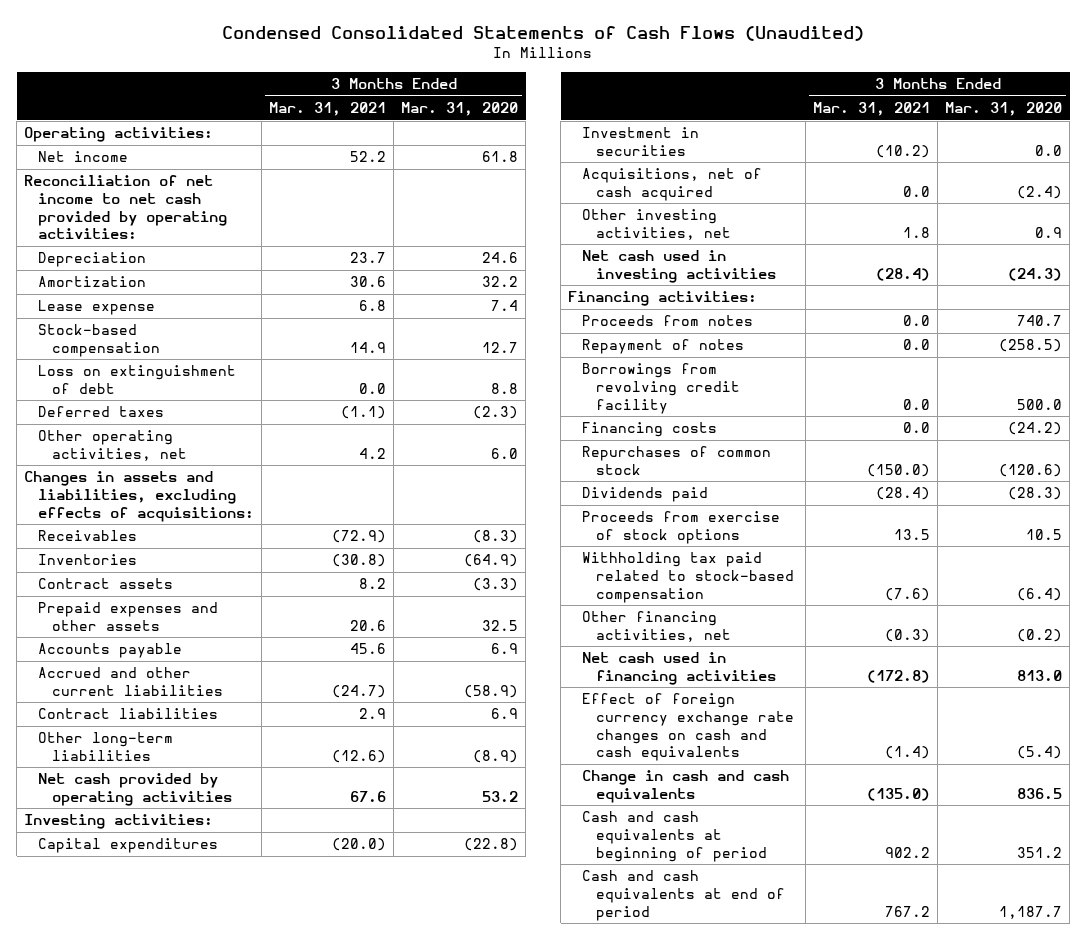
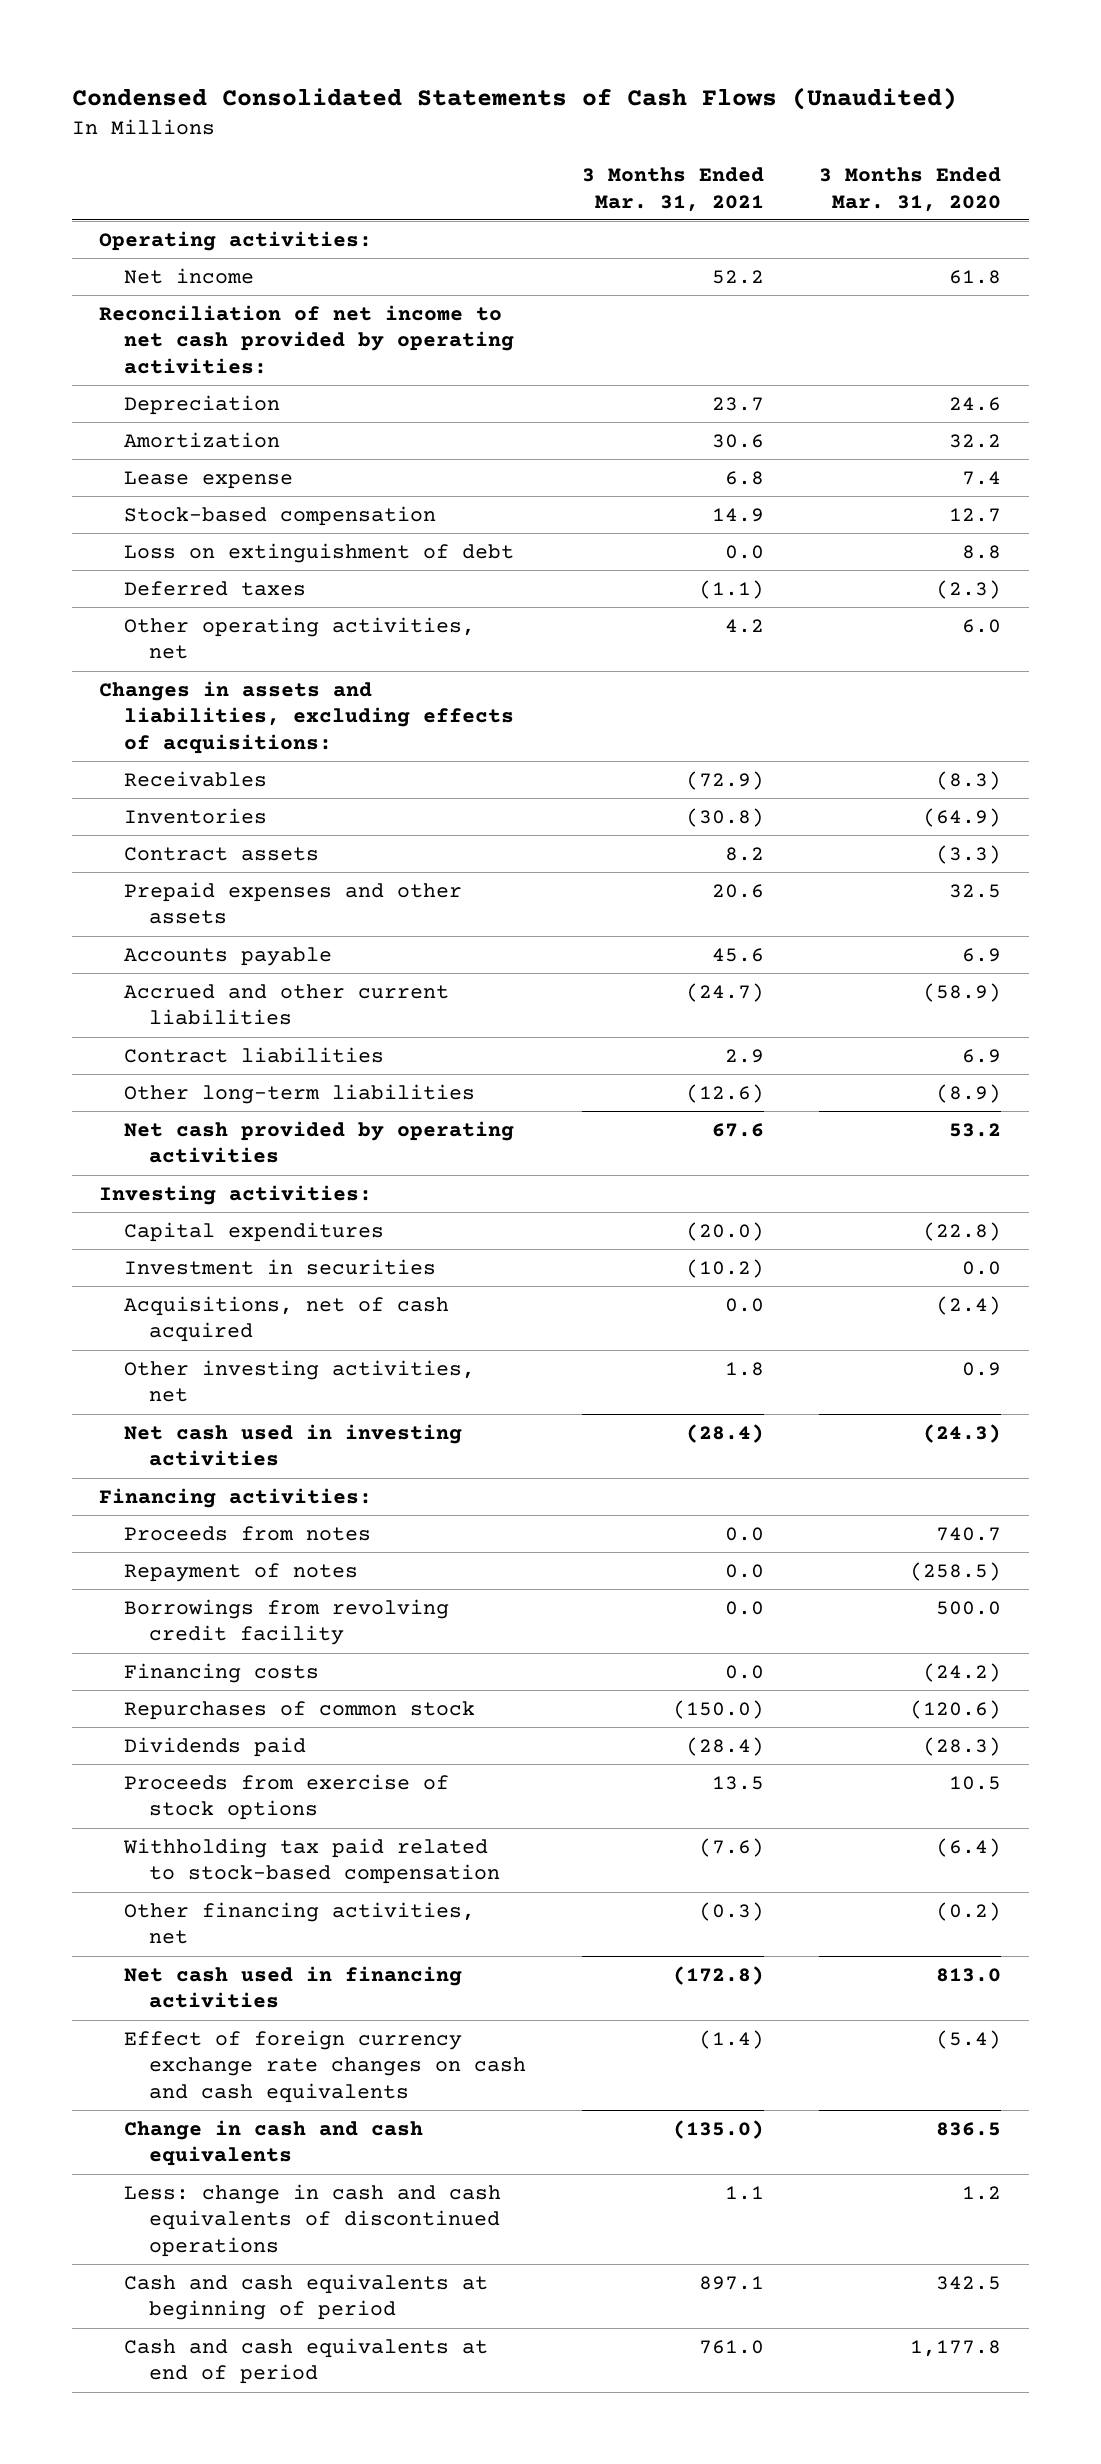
- Cash and cash equivalents at beginning of period | 902.2 | 351.2
- Cash and cash equivalents at end of period | 767.2 | 1,187.7
+ Less: change in cash and cash equivalents of discontinued operations | 1.1 | 1.2
+ Cash and cash equivalents at beginning of period | 897.1 | 342.5
+ Cash and cash equivalents at end of period | 761.0 | 1,177.8

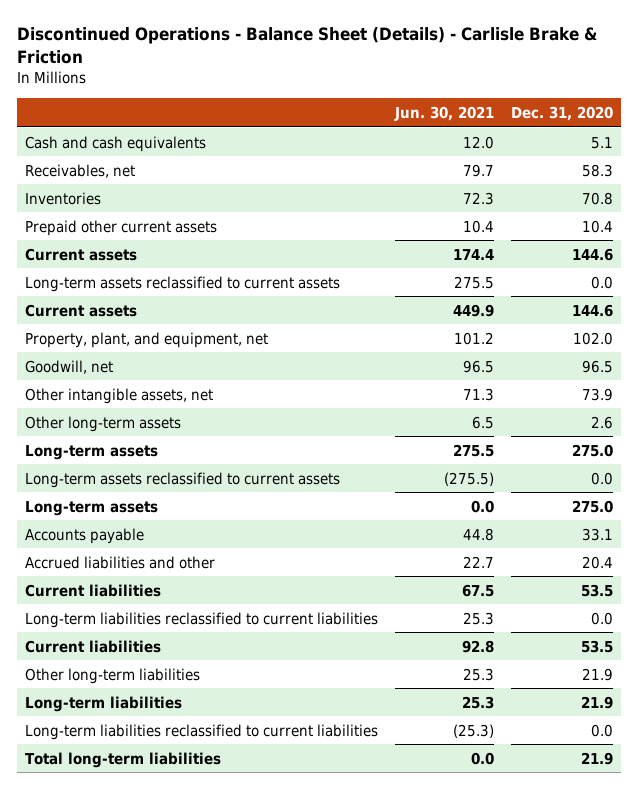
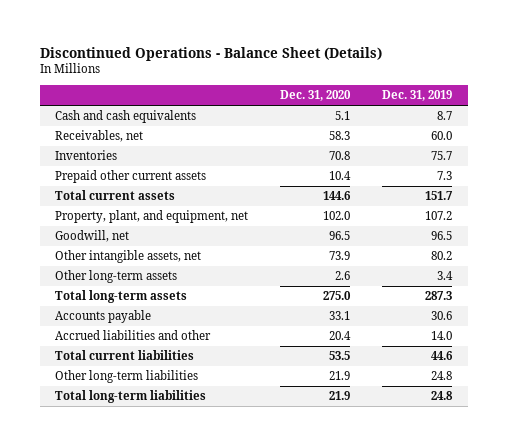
- Discontinued Operations - Balance Sheet (Details) - Carlisle Brake & Friction
+ Discontinued Operations - Balance Sheet (Details)
- | Jun. 30, 2021 | Dec. 31, 2020
+ | Dec. 31, 2020 | Dec. 31, 2019
- Current assets | 174.4 | 144.6
- Long-term assets reclassified to current assets | 275.5 | 0.0
- Current assets | 449.9 | 144.6
+ Total current assets | 144.6 | 151.7
- Long-term assets | 275.5 | 275.0
- Long-term assets reclassified to current assets | (275.5) | 0.0
- Long-term assets | 0.0 | 275.0
+ Total long-term assets | 275.0 | 287.3
- Current liabilities | 67.5 | 53.5
- Long-term liabilities reclassified to current liabilities | 25.3 | 0.0
- Current liabilities | 92.8 | 53.5
+ Total current liabilities | 53.5 | 44.6
- Long-term liabilities | 25.3 | 21.9
- Long-term liabilities reclassified to current liabilities | (25.3) | 0.0

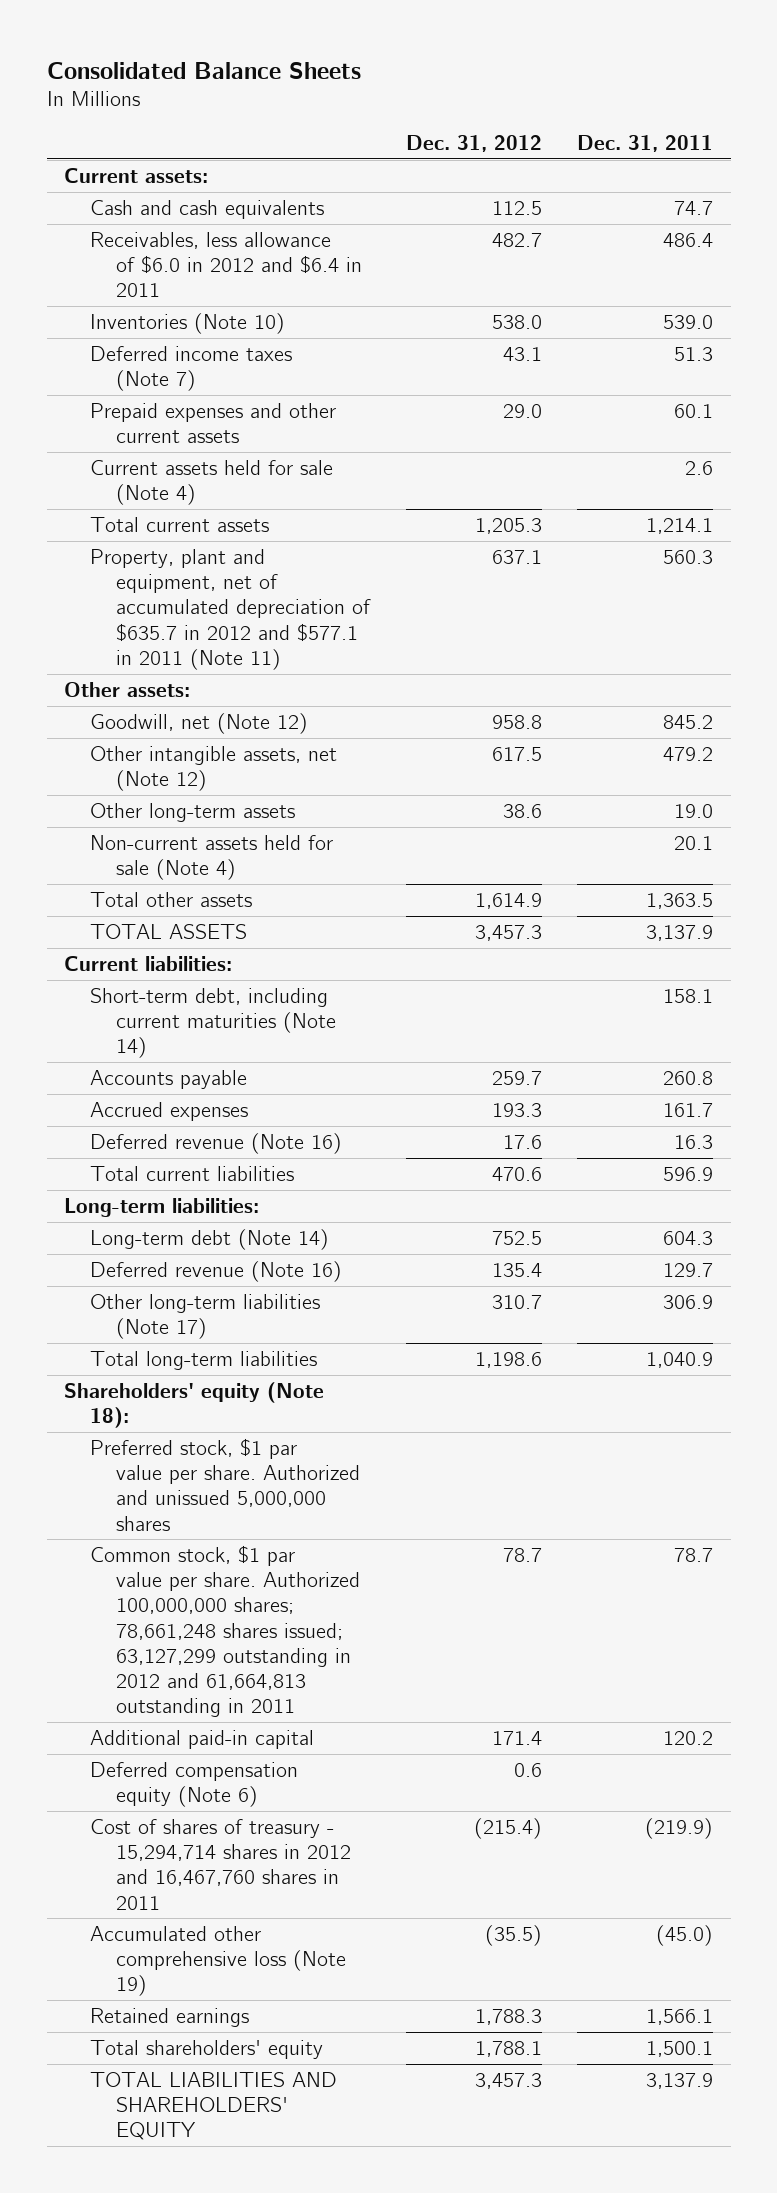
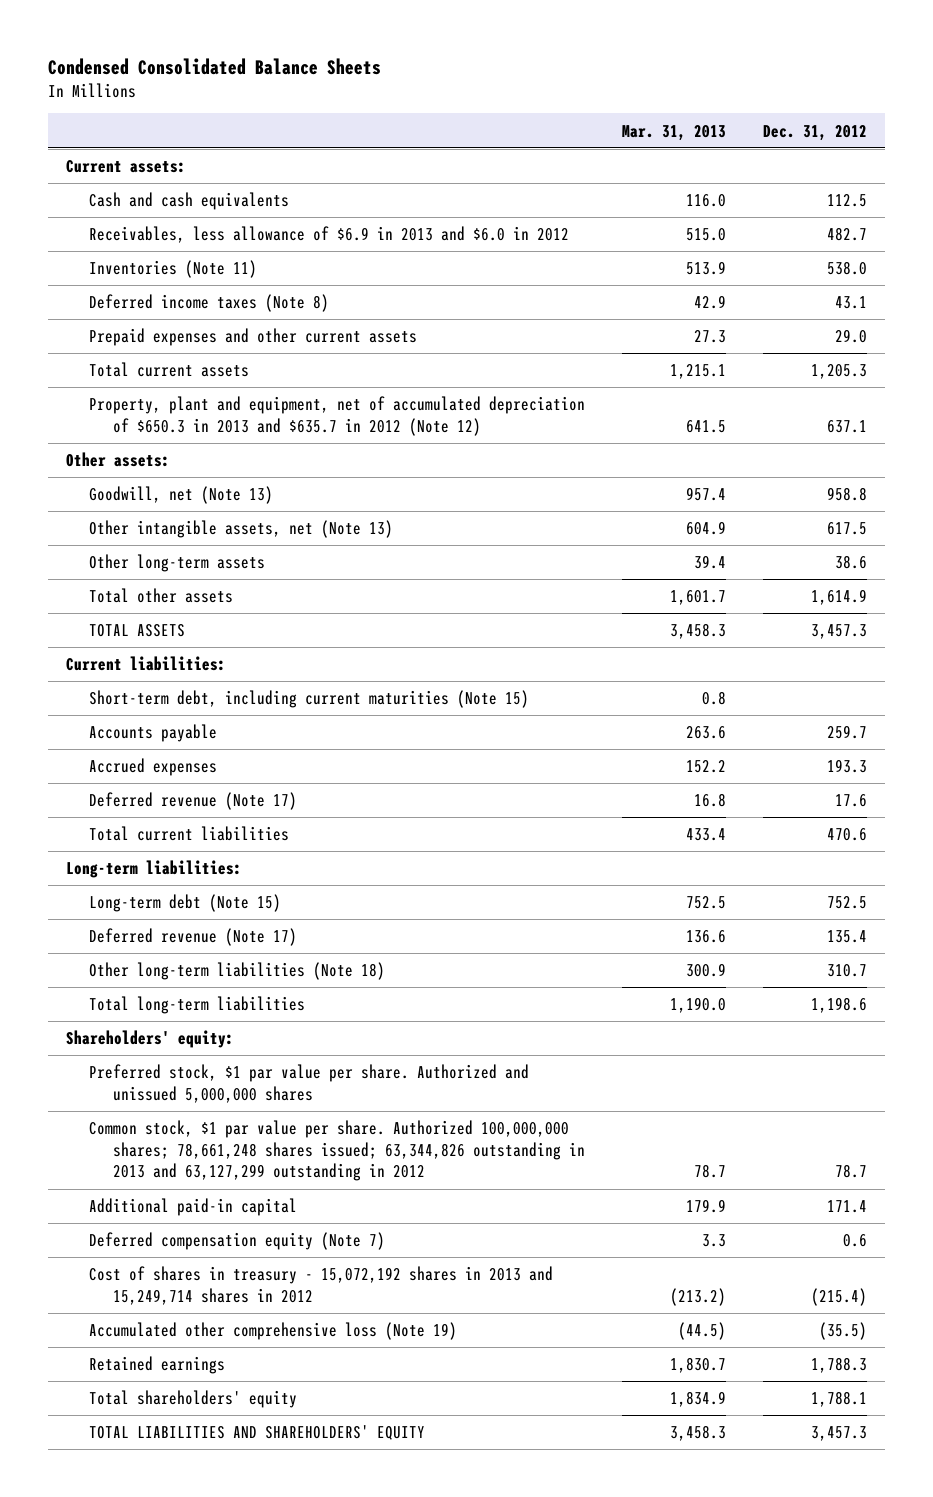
- Consolidated Balance Sheets
+ Condensed Consolidated Balance Sheets
- | Dec. 31, 2012 | Dec. 31, 2011
+ | Mar. 31, 2013 | Dec. 31, 2012
- Receivables, less allowance of $6.0 in 2012 and $6.4 in 2011 | 482.7 | 486.4
- Inventories (Note 10) | 538.0 | 539.0
- Deferred income taxes (Note 7) | 43.1 | 51.3
+ Receivables, less allowance of $6.9 in 2013 and $6.0 in 2012 | 515.0 | 482.7
+ Inventories (Note 11) | 513.9 | 538.0
+ Deferred income taxes (Note 8) | 42.9 | 43.1
- Current assets held for sale (Note 4) | | 2.6
- Property, plant and equipment, net of accumulated depreciation of $635.7 in 2012 and $577.1 in 2011 (Note 11) | 637.1 | 560.3
+ Property, plant and equipment, net of accumulated depreciation of $650.3 in 2013 and $635.7 in 2012 (Note 12) | 641.5 | 637.1
- Goodwill, net (Note 12) | 958.8 | 845.2
- Other intangible assets, net (Note 12) | 617.5 | 479.2
+ Goodwill, net (Note 13) | 957.4 | 958.8
+ Other intangible assets, net (Note 13) | 604.9 | 617.5
- Non-current assets held for sale (Note 4) | | 20.1
- Short-term debt, including current maturities (Note 14) | | 158.1
+ Short-term debt, including current maturities (Note 15) | 0.8 |
- Deferred revenue (Note 16) | 17.6 | 16.3
+ Deferred revenue (Note 17) | 16.8 | 17.6
- Long-term debt (Note 14) | 752.5 | 604.3
- Deferred revenue (Note 16) | 135.4 | 129.7
- Other long-term liabilities (Note 17) | 310.7 | 306.9
+ Long-term debt (Note 15) | 752.5 | 752.5
+ Deferred revenue (Note 17) | 136.6 | 135.4
+ Other long-term liabilities (Note 18) | 300.9 | 310.7
- Shareholders' equity (Note 18):
+ Shareholders' equity:
- Common stock, $1 par value per share. Authorized 100,000,000 shares; 78,661,248 shares issued; 63,127,299 outstanding in 2012 and 61,664,813 outstanding in 2011 | 78.7 | 78.7
+ Common stock, $1 par value per share. Authorized 100,000,000 shares; 78,661,248 shares issued; 63,344,826 outstanding in 2013 and 63,127,299 outstanding in 2012 | 78.7 | 78.7
- Deferred compensation equity (Note 6) | 0.6 |
- Cost of shares of treasury - 15,294,714 shares in 2012 and 16,467,760 shares in 2011 | (215.4) | (219.9)
+ Deferred compensation equity (Note 7) | 3.3 | 0.6
+ Cost of shares in treasury - 15,072,192 shares in 2013 and 15,249,714 shares in 2012 | (213.2) | (215.4)

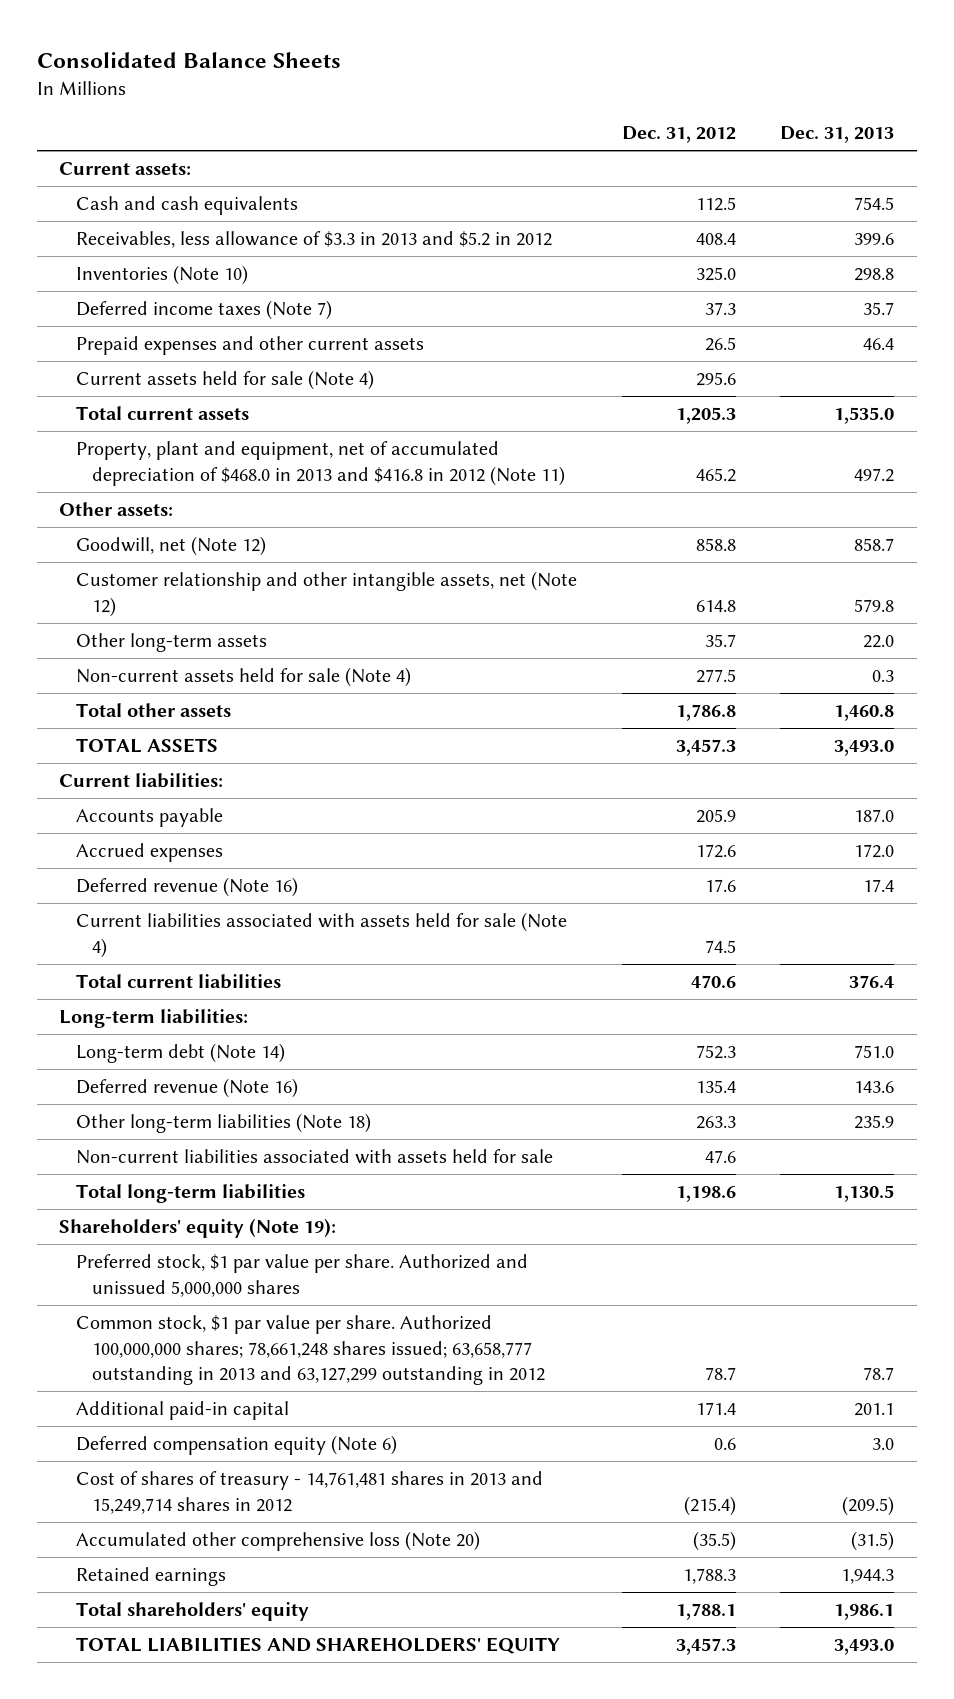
- Condensed Consolidated Balance Sheets
+ Consolidated Balance Sheets
- | Mar. 31, 2013 | Dec. 31, 2012
+ | Dec. 31, 2012 | Dec. 31, 2013
- Receivables, less allowance of $6.9 in 2013 and $6.0 in 2012 | 515.0 | 482.7
- Inventories (Note 11) | 513.9 | 538.0
- Deferred income taxes (Note 8) | 42.9 | 43.1
- Prepaid expenses and other current assets | 27.3 | 29.0
+ Receivables, less allowance of $3.3 in 2013 and $5.2 in 2012 | 408.4 | 399.6
+ Inventories (Note 10) | 325.0 | 298.8
+ Deferred income taxes (Note 7) | 37.3 | 35.7
+ Prepaid expenses and other current assets | 26.5 | 46.4
+ Current assets held for sale (Note 4) | 295.6 |
- Property, plant and equipment, net of accumulated depreciation of $650.3 in 2013 and $635.7 in 2012 (Note 12) | 641.5 | 637.1
+ Property, plant and equipment, net of accumulated depreciation of $468.0 in 2013 and $416.8 in 2012 (Note 11) | 465.2 | 497.2
- Goodwill, net (Note 13) | 957.4 | 958.8
- Other intangible assets, net (Note 13) | 604.9 | 617.5
- Other long-term assets | 39.4 | 38.6
- Total other assets | 1,601.7 | 1,614.9
+ Goodwill, net (Note 12) | 858.8 | 858.7
+ Customer relationship and other intangible assets, net (Note 12) | 614.8 | 579.8
+ Other long-term assets | 35.7 | 22.0
+ Non-current assets held for sale (Note 4) | 277.5 | 0.3
+ Total other assets | 1,786.8 | 1,460.8
- Short-term debt, including current maturities (Note 15) | 0.8 |
- Accounts payable | 263.6 | 259.7
- Accrued expenses | 152.2 | 193.3
- Deferred revenue (Note 17) | 16.8 | 17.6
+ Accounts payable | 205.9 | 187.0
+ Accrued expenses | 172.6 | 172.0
+ Deferred revenue (Note 16) | 17.6 | 17.4
+ Current liabilities associated with assets held for sale (Note 4) | 74.5 |
- Long-term debt (Note 15) | 752.5 | 752.5
- Deferred revenue (Note 17) | 136.6 | 135.4
- Other long-term liabilities (Note 18) | 300.9 | 310.7
+ Long-term debt (Note 14) | 752.3 | 751.0
+ Deferred revenue (Note 16) | 135.4 | 143.6
+ Other long-term liabilities (Note 18) | 263.3 | 235.9
+ Non-current liabilities associated with assets held for sale | 47.6 |
- Shareholders' equity:
+ Shareholders' equity (Note 19):
- Common stock, $1 par value per share. Authorized 100,000,000 shares; 78,661,248 shares issued; 63,344,826 outstanding in 2013 and 63,127,299 outstanding in 2012 | 78.7 | 78.7
+ Common stock, $1 par value per share. Authorized 100,000,000 shares; 78,661,248 shares issued; 63,658,777 outstanding in 2013 and 63,127,299 outstanding in 2012 | 78.7 | 78.7
- Deferred compensation equity (Note 7) | 3.3 | 0.6
- Cost of shares in treasury - 15,072,192 shares in 2013 and 15,249,714 shares in 2012 | (213.2) | (215.4)
- Accumulated other comprehensive loss (Note 19) | (44.5) | (35.5)
+ Deferred compensation equity (Note 6) | 0.6 | 3.0
+ Cost of shares of treasury - 14,761,481 shares in 2013 and 15,249,714 shares in 2012 | (215.4) | (209.5)
+ Accumulated other comprehensive loss (Note 20) | (35.5) | (31.5)

